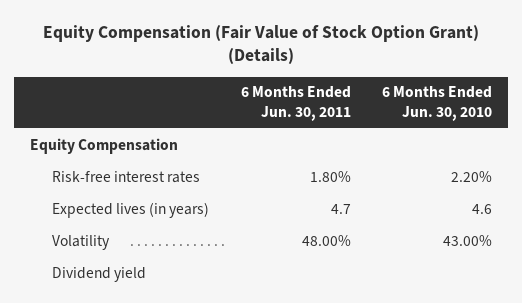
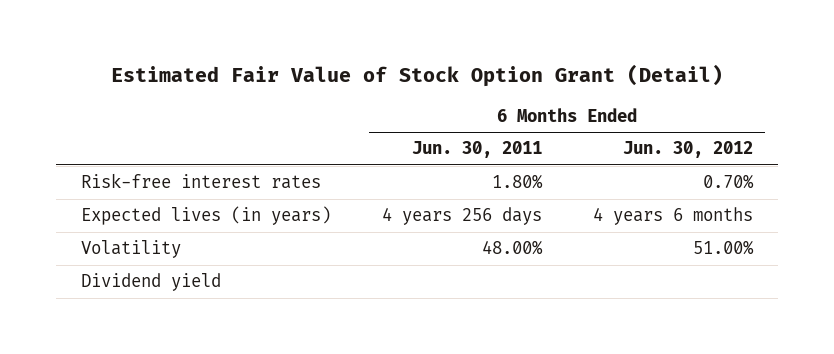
- Equity Compensation (Fair Value of Stock Option Grant) (Details)
+ Estimated Fair Value of Stock Option Grant (Detail)
- | 6 Months Ended Jun. 30, 2011 | 6 Months Ended Jun. 30, 2010
+ | 6 Months Ended Jun. 30, 2011 | 6 Months Ended Jun. 30, 2012
- Equity Compensation
- Expected lives (in years) | 4.7 | 4.6
+ Expected lives (in years) | 4 years 256 days | 4 years 6 months

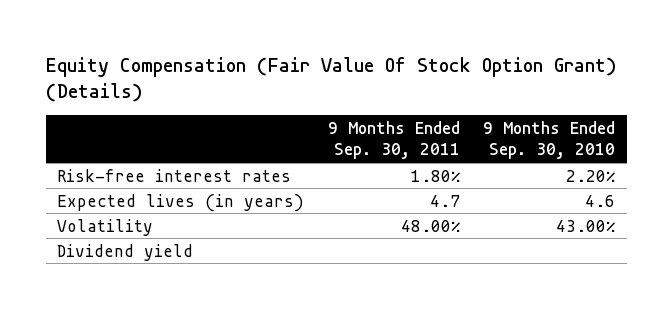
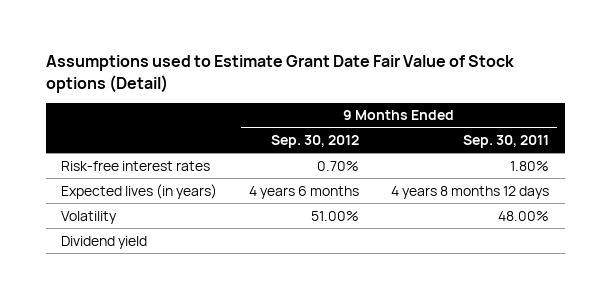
- Equity Compensation (Fair Value Of Stock Option Grant) (Details)
+ Assumptions used to Estimate Grant Date Fair Value of Stock options (Detail)
- | 9 Months Ended Sep. 30, 2011 | 9 Months Ended Sep. 30, 2010
+ | 9 Months Ended Sep. 30, 2012 | 9 Months Ended Sep. 30, 2011
- Expected lives (in years) | 4.7 | 4.6
+ Expected lives (in years) | 4 years 6 months | 4 years 8 months 12 days

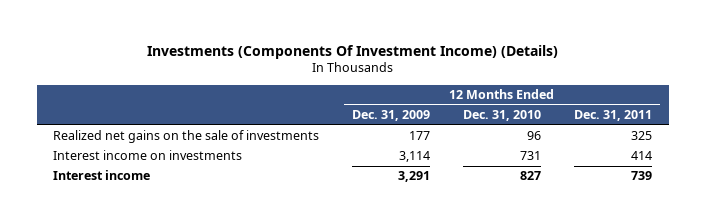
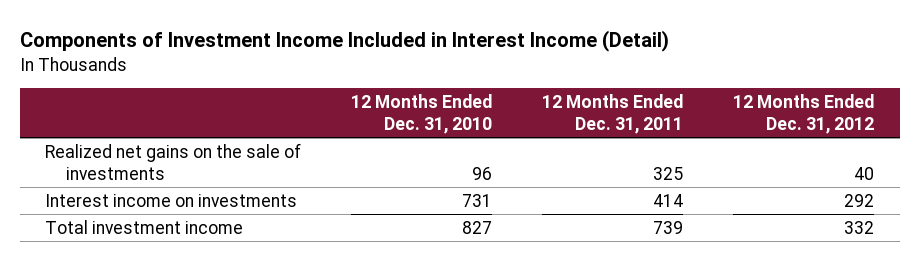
- Investments (Components Of Investment Income) (Details)
+ Components of Investment Income Included in Interest Income (Detail)
- | 12 Months Ended Dec. 31, 2009 | 12 Months Ended Dec. 31, 2010 | 12 Months Ended Dec. 31, 2011
+ | 12 Months Ended Dec. 31, 2010 | 12 Months Ended Dec. 31, 2011 | 12 Months Ended Dec. 31, 2012
- Interest income | 3,291 | 827 | 739
+ Total investment income | 827 | 739 | 332

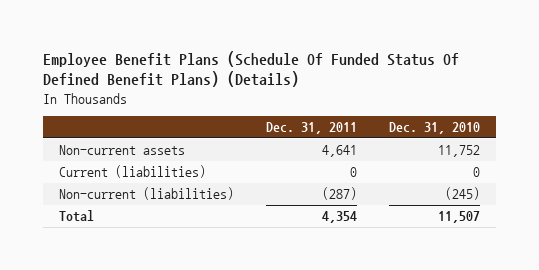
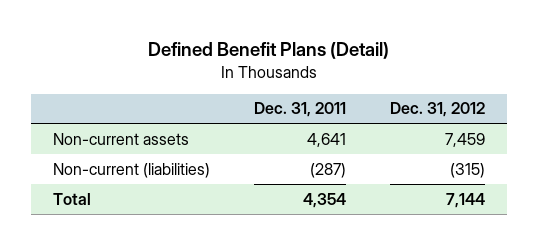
- Employee Benefit Plans (Schedule Of Funded Status Of Defined Benefit Plans) (Details)
+ Defined Benefit Plans (Detail)
- | Dec. 31, 2011 | Dec. 31, 2010
+ | Dec. 31, 2011 | Dec. 31, 2012
- Current (liabilities) | 0 | 0

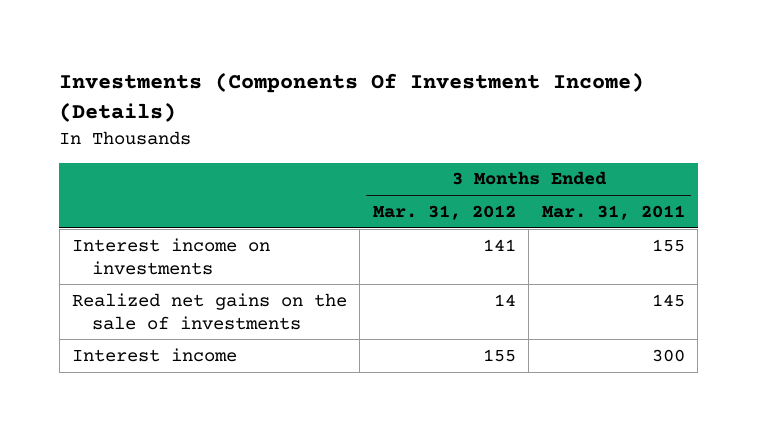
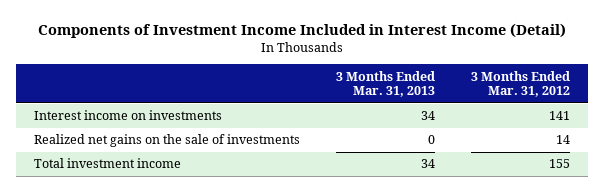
- Investments (Components Of Investment Income) (Details)
+ Components of Investment Income Included in Interest Income (Detail)
- | 3 Months Ended Mar. 31, 2012 | 3 Months Ended Mar. 31, 2011
+ | 3 Months Ended Mar. 31, 2013 | 3 Months Ended Mar. 31, 2012
- Interest income | 155 | 300
+ Total investment income | 34 | 155

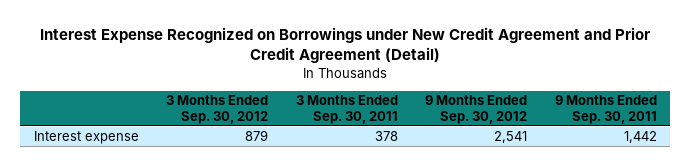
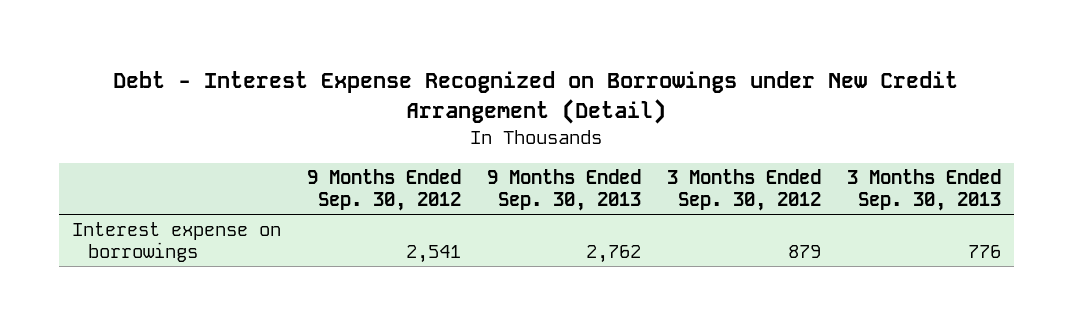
- Interest Expense Recognized on Borrowings under New Credit Agreement and Prior Credit Agreement (Detail)
+ Debt - Interest Expense Recognized on Borrowings under New Credit Arrangement (Detail)
- | 3 Months Ended Sep. 30, 2012 | 3 Months Ended Sep. 30, 2011 | 9 Months Ended Sep. 30, 2012 | 9 Months Ended Sep. 30, 2011
+ | 9 Months Ended Sep. 30, 2012 | 9 Months Ended Sep. 30, 2013 | 3 Months Ended Sep. 30, 2012 | 3 Months Ended Sep. 30, 2013
- Interest expense | 879 | 378 | 2,541 | 1,442
+ Interest expense on borrowings | 2,541 | 2,762 | 879 | 776

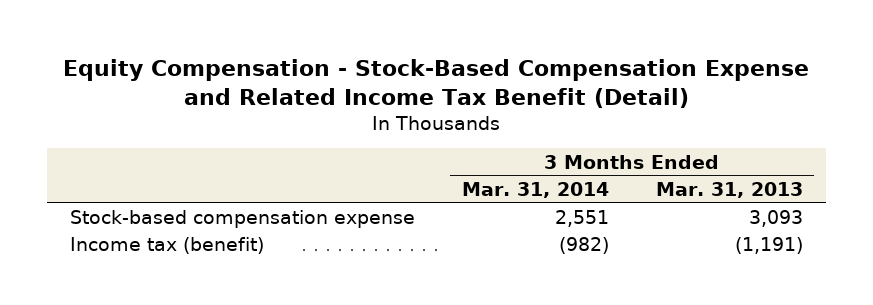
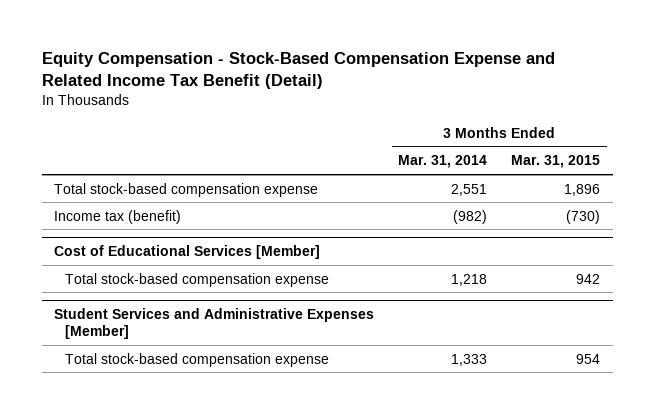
- | 3 Months Ended Mar. 31, 2014 | 3 Months Ended Mar. 31, 2013
+ | 3 Months Ended Mar. 31, 2014 | 3 Months Ended Mar. 31, 2015
- Stock-based compensation expense | 2,551 | 3,093
+ Total stock-based compensation expense | 2,551 | 1,896
+ Cost of Educational Services [Member]
+ Total stock-based compensation expense | 1,218 | 942
+ Student Services and Administrative Expenses [Member]
+ Total stock-based compensation expense | 1,333 | 954

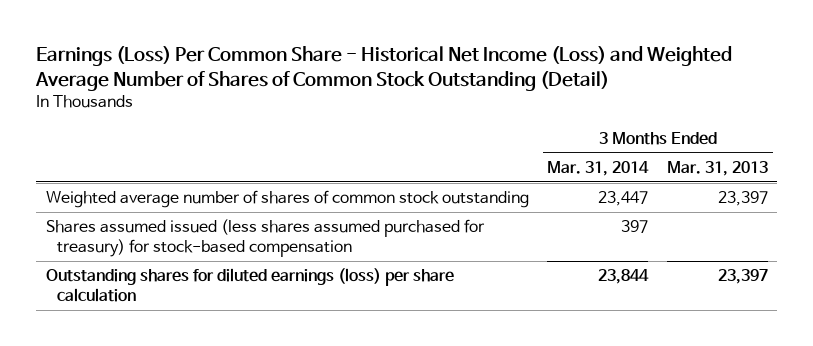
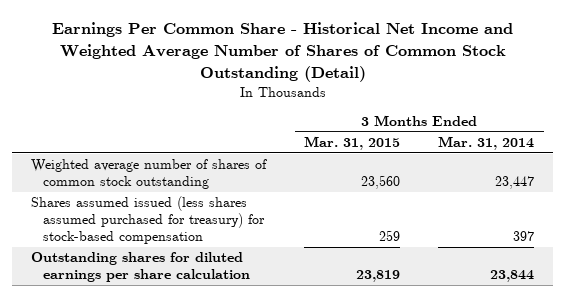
- Earnings (Loss) Per Common Share - Historical Net Income (Loss) and Weighted Average Number of Shares of Common Stock Outstanding (Detail)
+ Earnings Per Common Share - Historical Net Income and Weighted Average Number of Shares of Common Stock Outstanding (Detail)
- | 3 Months Ended Mar. 31, 2014 | 3 Months Ended Mar. 31, 2013
+ | 3 Months Ended Mar. 31, 2015 | 3 Months Ended Mar. 31, 2014
- Outstanding shares for diluted earnings (loss) per share calculation | 23,844 | 23,397
+ Outstanding shares for diluted earnings per share calculation | 23,819 | 23,844

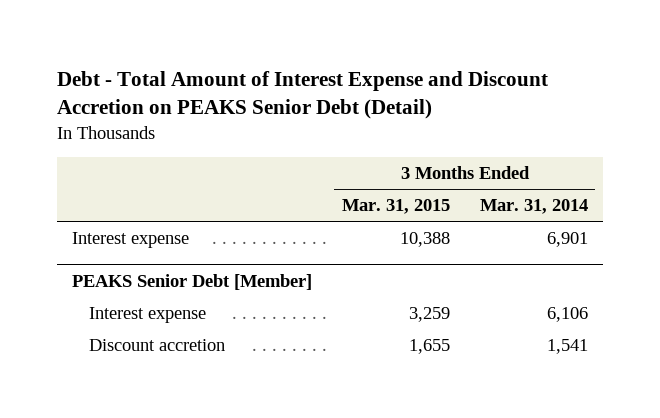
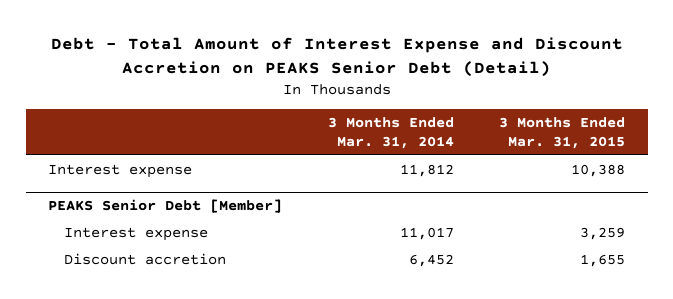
- | 3 Months Ended Mar. 31, 2015 | 3 Months Ended Mar. 31, 2014
+ | 3 Months Ended Mar. 31, 2014 | 3 Months Ended Mar. 31, 2015
- Interest expense | 10,388 | 6,901
+ Interest expense | 11,812 | 10,388
@ PEAKS Senior Debt [Member]
- Interest expense | 3,259 | 6,106
- Discount accretion | 1,655 | 1,541
+ Interest expense | 11,017 | 3,259
+ Discount accretion | 6,452 | 1,655

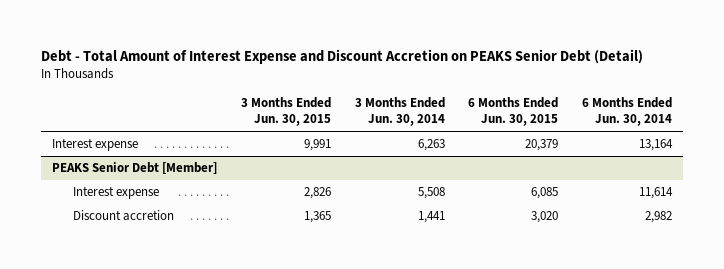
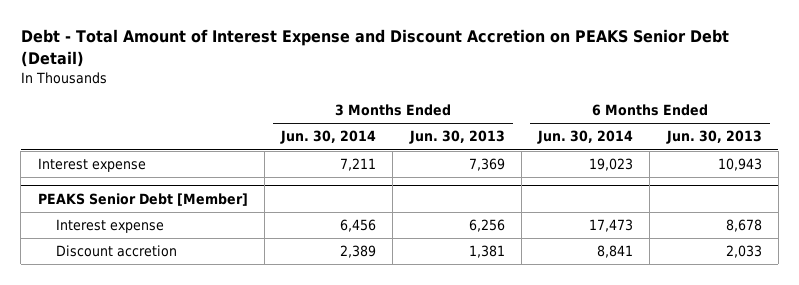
- | 3 Months Ended Jun. 30, 2015 | 3 Months Ended Jun. 30, 2014 | 6 Months Ended Jun. 30, 2015 | 6 Months Ended Jun. 30, 2014
+ | 3 Months Ended Jun. 30, 2014 | 3 Months Ended Jun. 30, 2013 | 6 Months Ended Jun. 30, 2014 | 6 Months Ended Jun. 30, 2013
- Interest expense | 9,991 | 6,263 | 20,379 | 13,164
+ Interest expense | 7,211 | 7,369 | 19,023 | 10,943
@ PEAKS Senior Debt [Member]
- Interest expense | 2,826 | 5,508 | 6,085 | 11,614
- Discount accretion | 1,365 | 1,441 | 3,020 | 2,982
+ Interest expense | 6,456 | 6,256 | 17,473 | 8,678
+ Discount accretion | 2,389 | 1,381 | 8,841 | 2,033

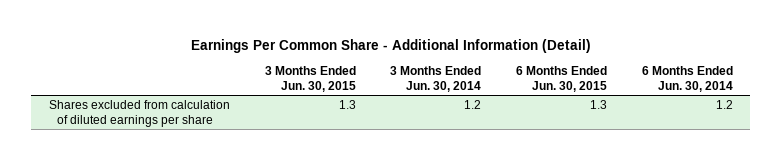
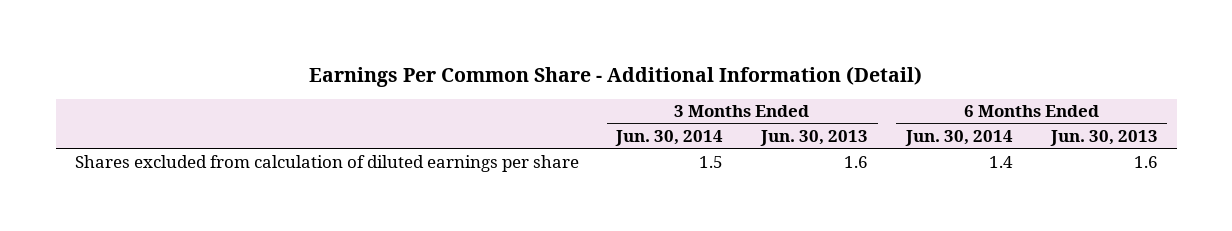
- | 3 Months Ended Jun. 30, 2015 | 3 Months Ended Jun. 30, 2014 | 6 Months Ended Jun. 30, 2015 | 6 Months Ended Jun. 30, 2014
+ | 3 Months Ended Jun. 30, 2014 | 3 Months Ended Jun. 30, 2013 | 6 Months Ended Jun. 30, 2014 | 6 Months Ended Jun. 30, 2013
- Shares excluded from calculation of diluted earnings per share | 1.3 | 1.2 | 1.3 | 1.2
+ Shares excluded from calculation of diluted earnings per share | 1.5 | 1.6 | 1.4 | 1.6

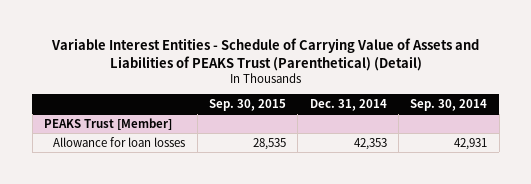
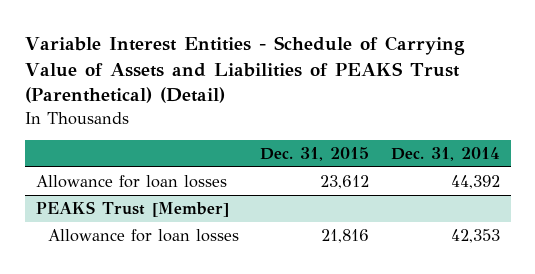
- | Sep. 30, 2015 | Dec. 31, 2014 | Sep. 30, 2014
+ | Dec. 31, 2015 | Dec. 31, 2014
+ Allowance for loan losses | 23,612 | 44,392

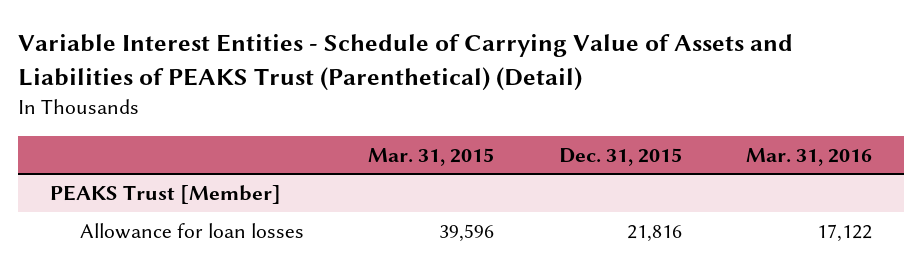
- | Dec. 31, 2015 | Dec. 31, 2014
+ | Mar. 31, 2015 | Dec. 31, 2015 | Mar. 31, 2016
- Allowance for loan losses | 23,612 | 44,392

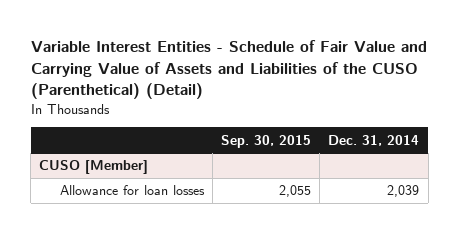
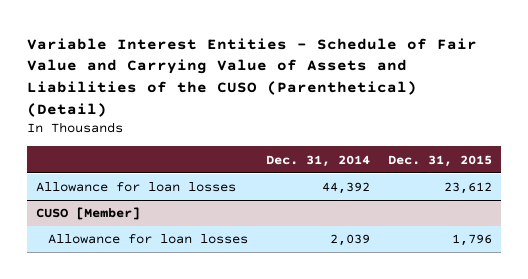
- | Sep. 30, 2015 | Dec. 31, 2014
+ | Dec. 31, 2014 | Dec. 31, 2015
+ Allowance for loan losses | 44,392 | 23,612

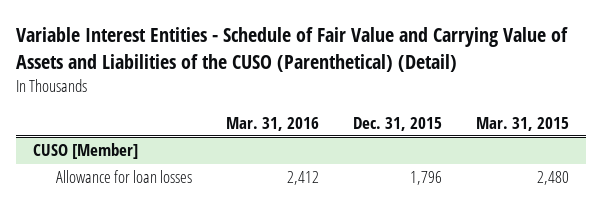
- | Dec. 31, 2014 | Dec. 31, 2015
+ | Mar. 31, 2016 | Dec. 31, 2015 | Mar. 31, 2015
- Allowance for loan losses | 44,392 | 23,612

